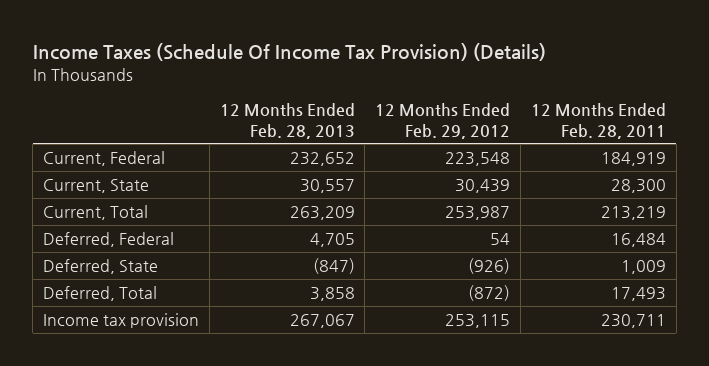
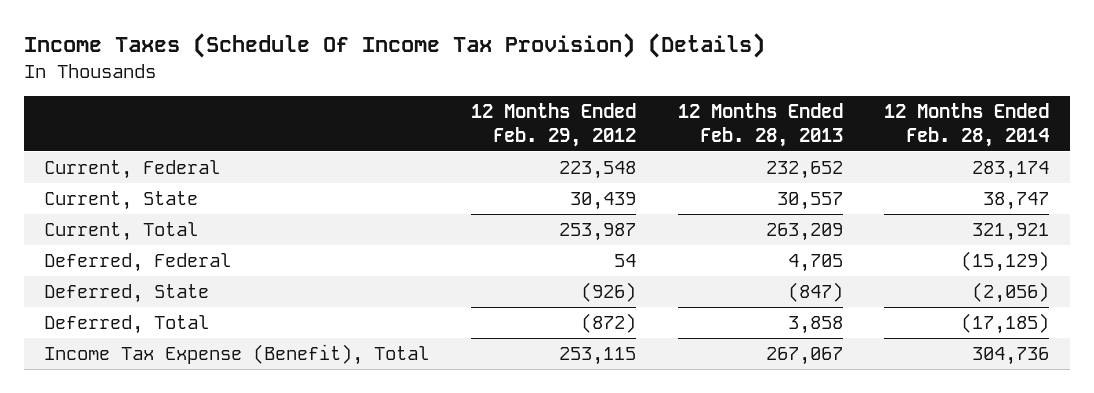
- | 12 Months Ended Feb. 28, 2013 | 12 Months Ended Feb. 29, 2012 | 12 Months Ended Feb. 28, 2011
+ | 12 Months Ended Feb. 29, 2012 | 12 Months Ended Feb. 28, 2013 | 12 Months Ended Feb. 28, 2014
- Income tax provision | 267,067 | 253,115 | 230,711
+ Income Tax Expense (Benefit), Total | 253,115 | 267,067 | 304,736

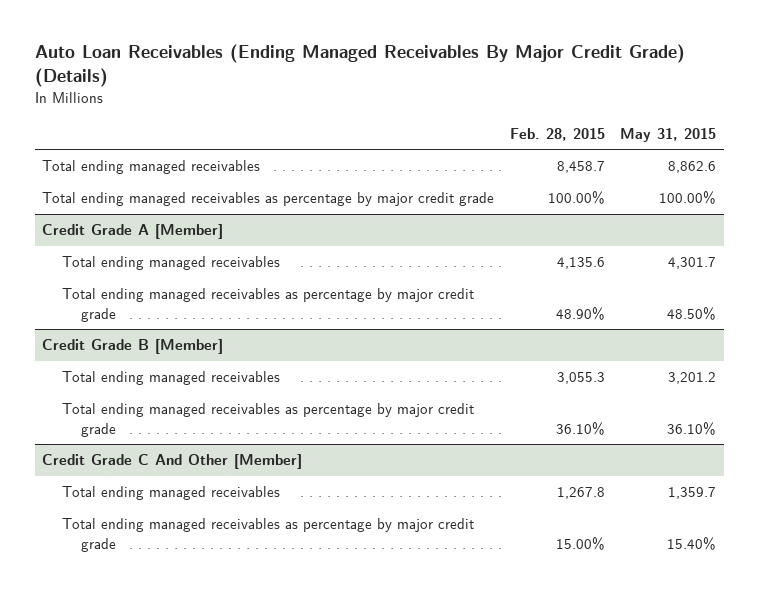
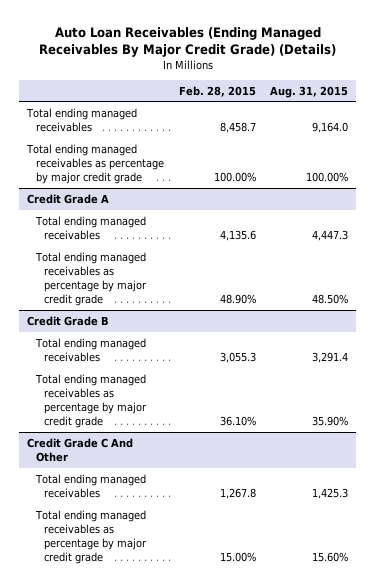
- | Feb. 28, 2015 | May 31, 2015
+ | Feb. 28, 2015 | Aug. 31, 2015
- Credit Grade A [Member]
+ Credit Grade A
- Credit Grade B [Member]
+ Credit Grade B
- Credit Grade C And Other [Member]
+ Credit Grade C And Other

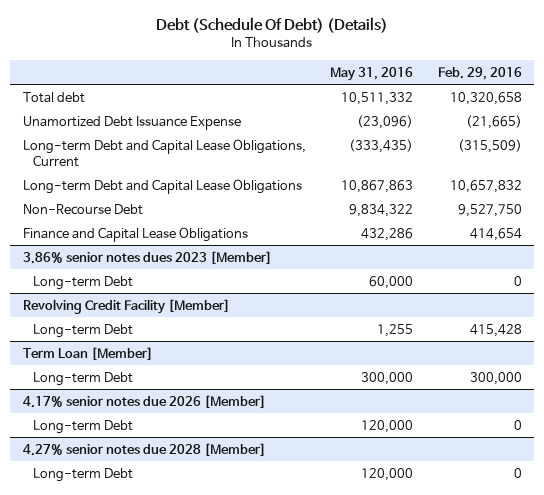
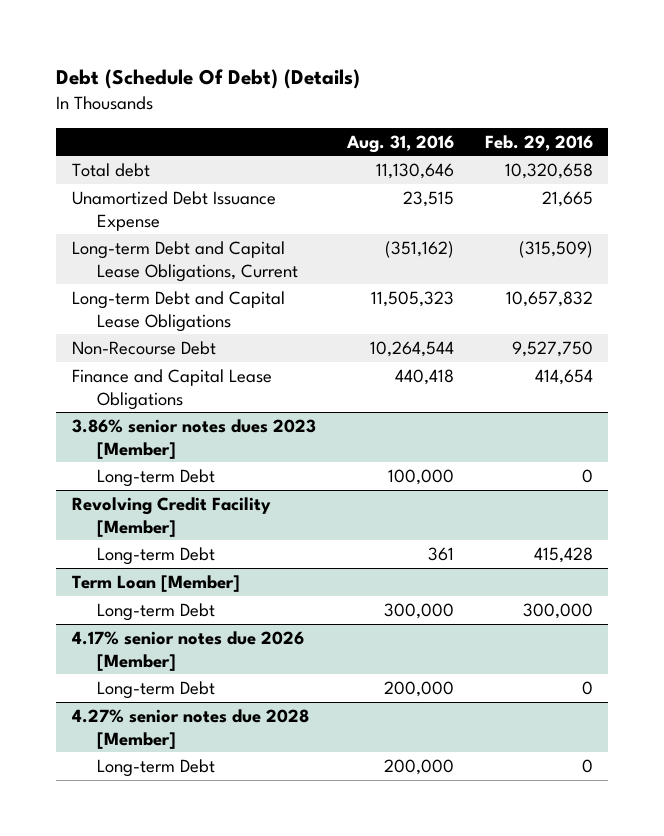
- | May 31, 2016 | Feb. 29, 2016
+ | Aug. 31, 2016 | Feb. 29, 2016
- Unamortized Debt Issuance Expense | (23,096) | (21,665)
+ Unamortized Debt Issuance Expense | 23,515 | 21,665

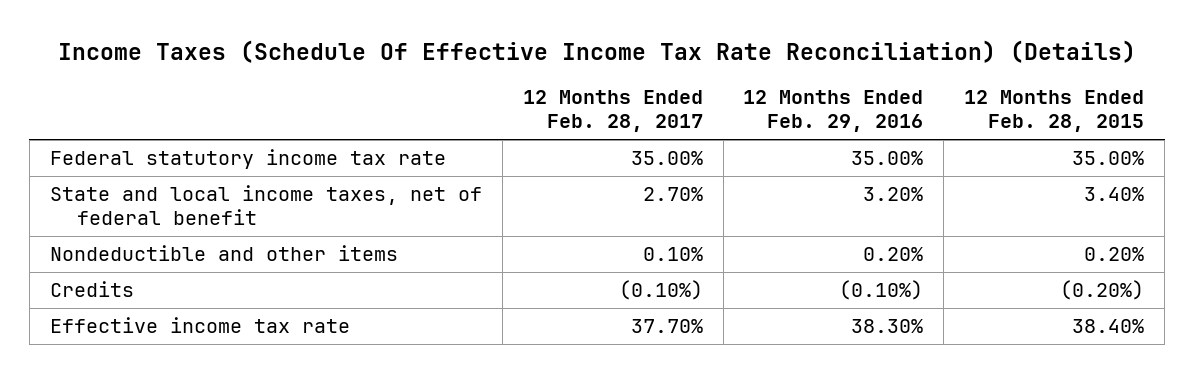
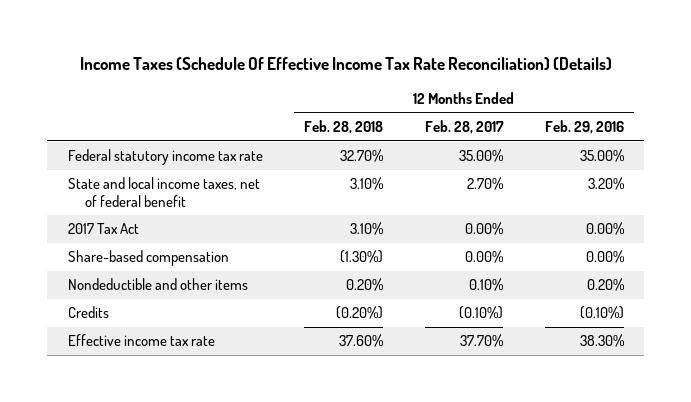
- | 12 Months Ended Feb. 28, 2017 | 12 Months Ended Feb. 29, 2016 | 12 Months Ended Feb. 28, 2015
+ | 12 Months Ended Feb. 28, 2018 | 12 Months Ended Feb. 28, 2017 | 12 Months Ended Feb. 29, 2016
+ 2017 Tax Act | 3.10% | 0.00% | 0.00%
+ Share-based compensation | (1.30%) | 0.00% | 0.00%

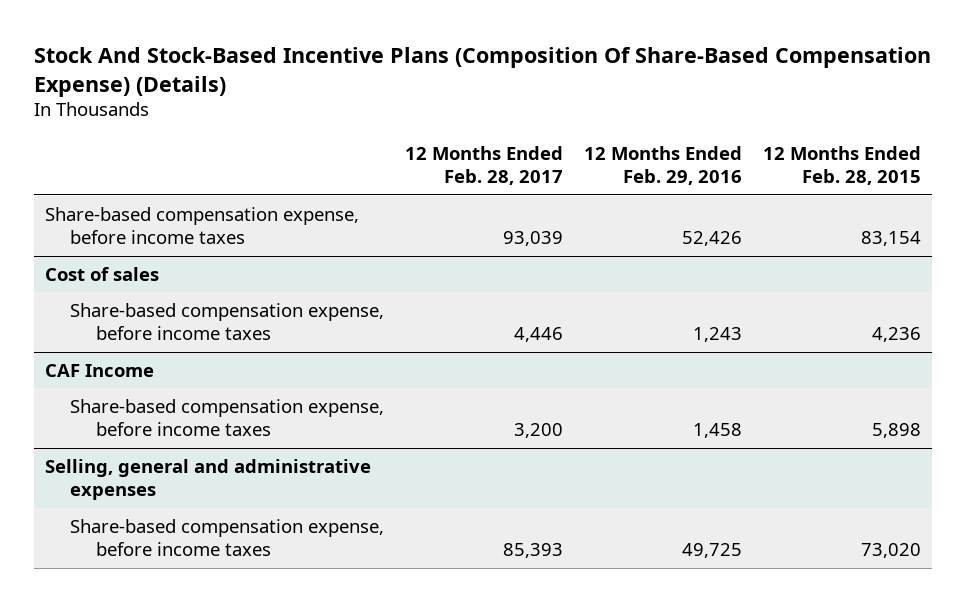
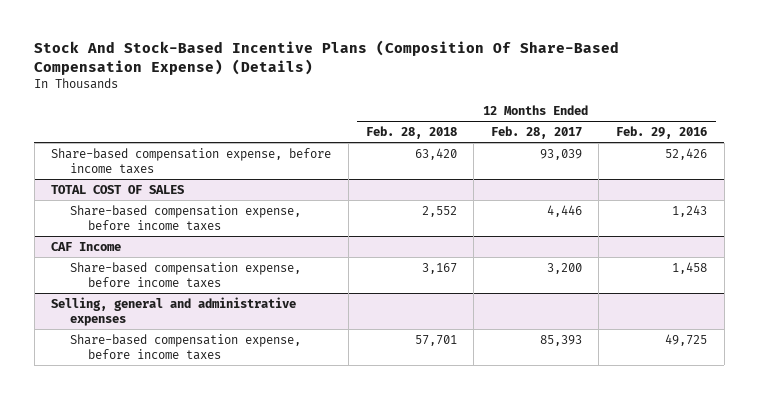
- | 12 Months Ended Feb. 28, 2017 | 12 Months Ended Feb. 29, 2016 | 12 Months Ended Feb. 28, 2015
+ | 12 Months Ended Feb. 28, 2018 | 12 Months Ended Feb. 28, 2017 | 12 Months Ended Feb. 29, 2016
- Cost of sales
+ TOTAL COST OF SALES

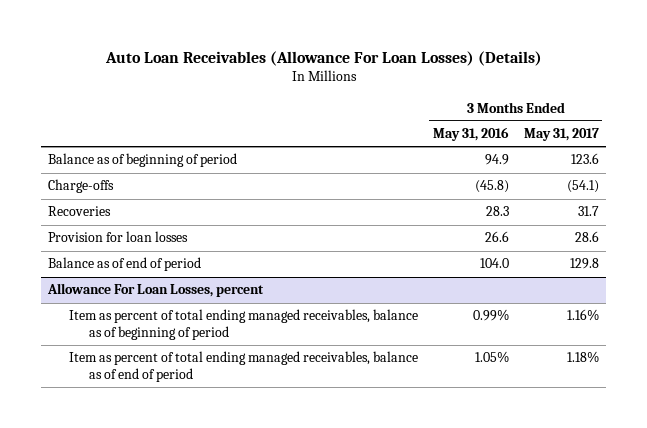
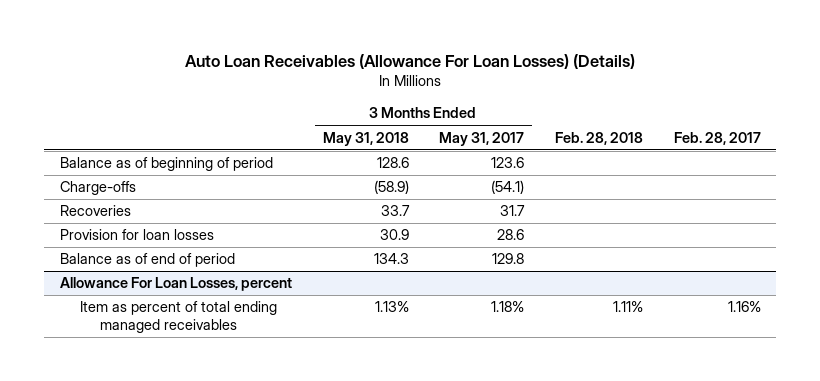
- | 3 Months Ended May 31, 2016 | 3 Months Ended May 31, 2017
+ | 3 Months Ended May 31, 2018 | 3 Months Ended May 31, 2017 | Feb. 28, 2018 | Feb. 28, 2017
@ Allowance For Loan Losses, percent
- Item as percent of total ending managed receivables, balance as of beginning of period | 0.99% | 1.16%
- Item as percent of total ending managed receivables, balance as of end of period | 1.05% | 1.18%
+ Item as percent of total ending managed receivables | 1.13% | 1.18% | 1.11% | 1.16%

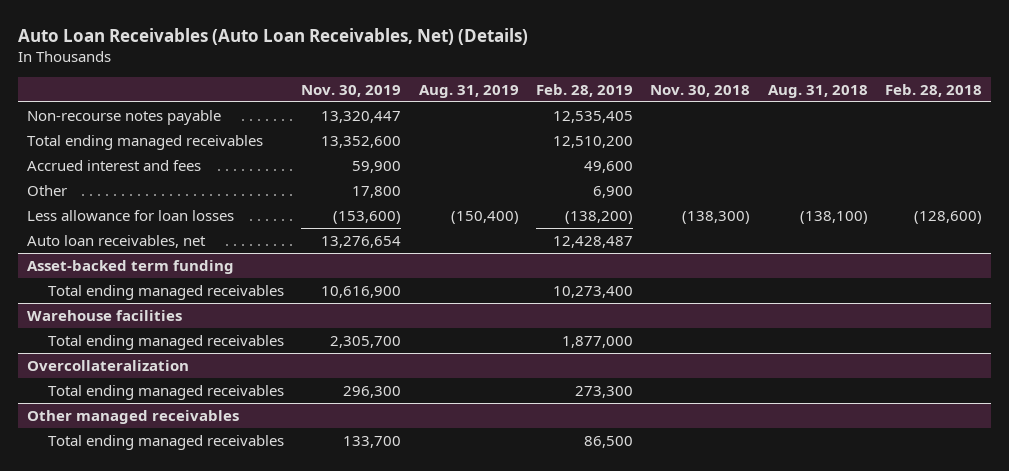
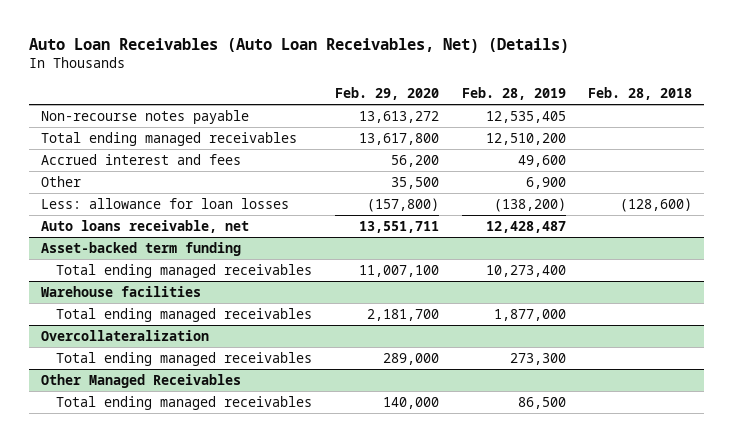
- | Nov. 30, 2019 | Aug. 31, 2019 | Feb. 28, 2019 | Nov. 30, 2018 | Aug. 31, 2018 | Feb. 28, 2018
+ | Feb. 29, 2020 | Feb. 28, 2019 | Feb. 28, 2018
- Less allowance for loan losses | (153,600) | (150,400) | (138,200) | (138,300) | (138,100) | (128,600)
- Auto loan receivables, net | 13,276,654 | | 12,428,487 | | |
+ Less: allowance for loan losses | (157,800) | (138,200) | (128,600)
+ Auto loans receivable, net | 13,551,711 | 12,428,487 |
- Other managed receivables
+ Other Managed Receivables

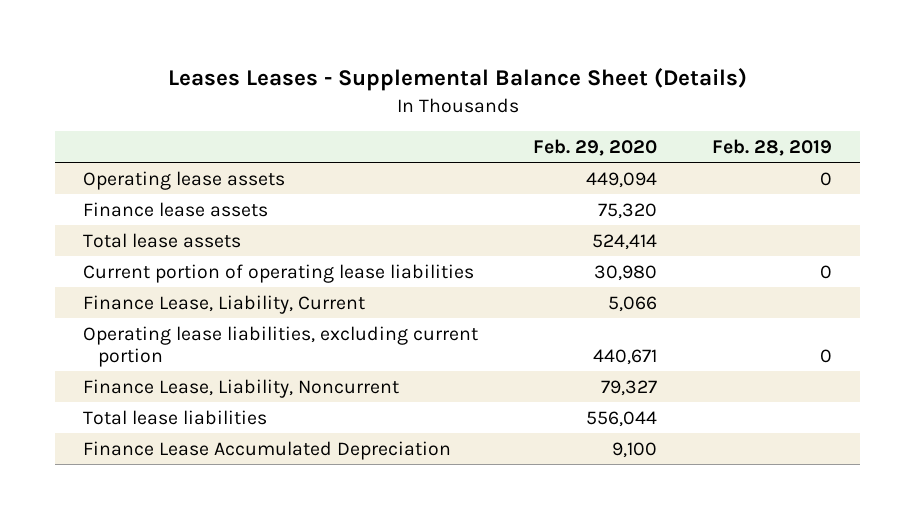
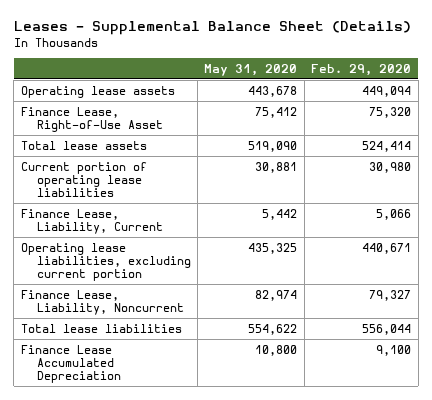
- Leases Leases - Supplemental Balance Sheet (Details)
+ Leases - Supplemental Balance Sheet (Details)
- | Feb. 29, 2020 | Feb. 28, 2019
+ | May 31, 2020 | Feb. 29, 2020
- Finance lease assets | 75,320 |
+ Finance Lease, Right-of-Use Asset | 75,412 | 75,320

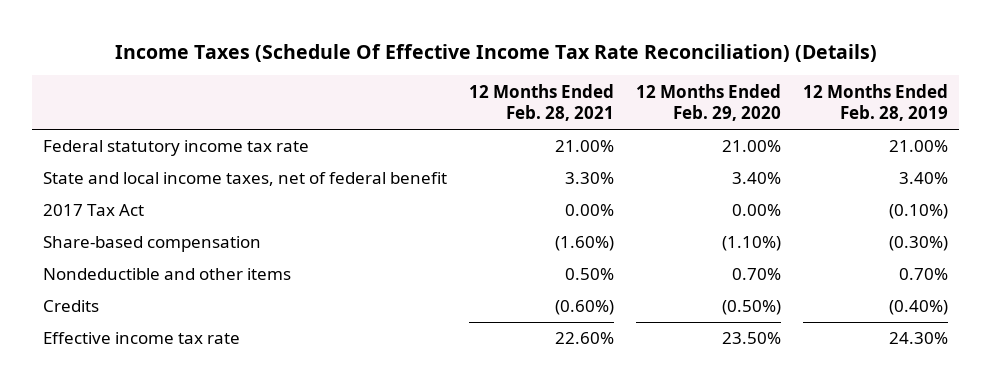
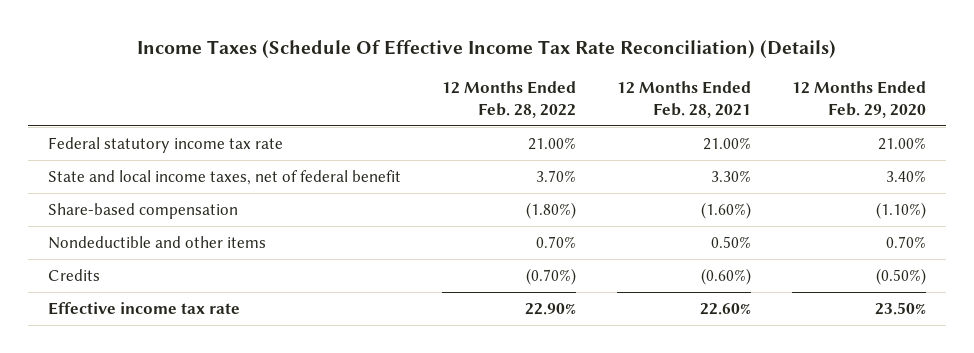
- | 12 Months Ended Feb. 28, 2021 | 12 Months Ended Feb. 29, 2020 | 12 Months Ended Feb. 28, 2019
+ | 12 Months Ended Feb. 28, 2022 | 12 Months Ended Feb. 28, 2021 | 12 Months Ended Feb. 29, 2020
- 2017 Tax Act | 0.00% | 0.00% | (0.10%)

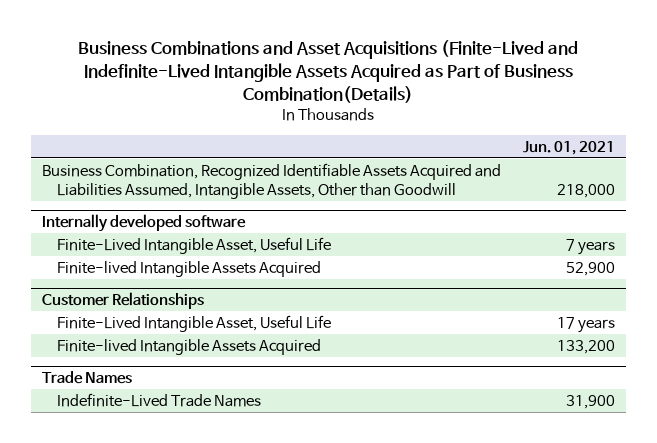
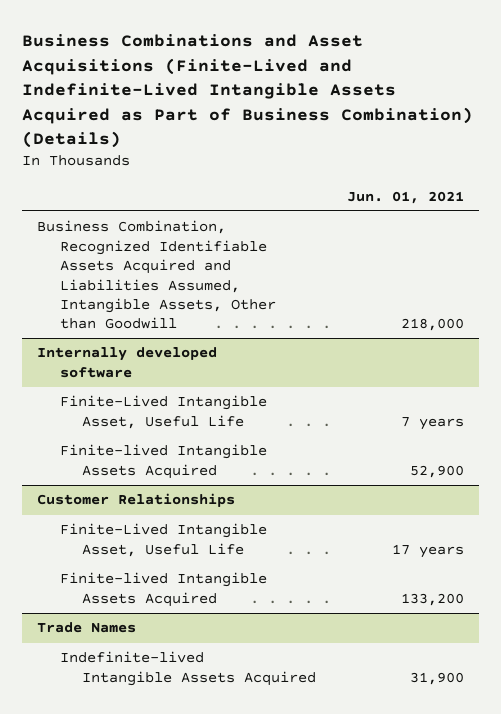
- Business Combinations and Asset Acquisitions (Finite-Lived and Indefinite-Lived Intangible Assets Acquired as Part of Business Combination(Details)
+ Business Combinations and Asset Acquisitions (Finite-Lived and Indefinite-Lived Intangible Assets Acquired as Part of Business Combination) (Details)
@ Trade Names
- Indefinite-Lived Trade Names | 31,900
+ Indefinite-lived Intangible Assets Acquired | 31,900

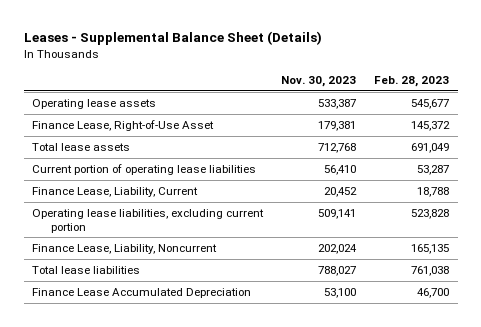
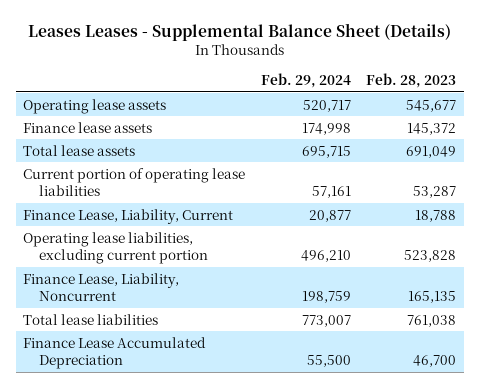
- Leases - Supplemental Balance Sheet (Details)
+ Leases Leases - Supplemental Balance Sheet (Details)
- | Nov. 30, 2023 | Feb. 28, 2023
+ | Feb. 29, 2024 | Feb. 28, 2023
- Finance Lease, Right-of-Use Asset | 179,381 | 145,372
+ Finance lease assets | 174,998 | 145,372

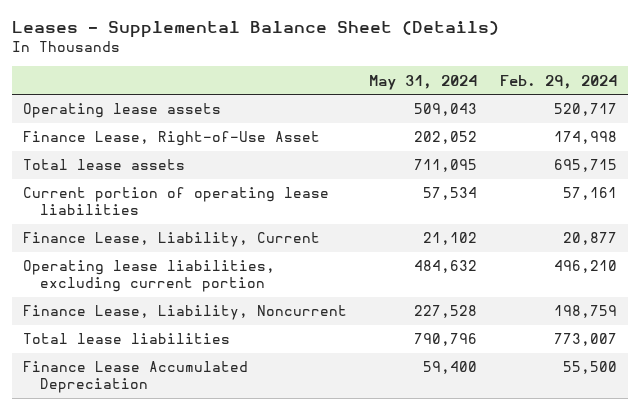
- Leases Leases - Supplemental Balance Sheet (Details)
+ Leases - Supplemental Balance Sheet (Details)
- | Feb. 29, 2024 | Feb. 28, 2023
+ | May 31, 2024 | Feb. 29, 2024
- Finance lease assets | 174,998 | 145,372
+ Finance Lease, Right-of-Use Asset | 202,052 | 174,998

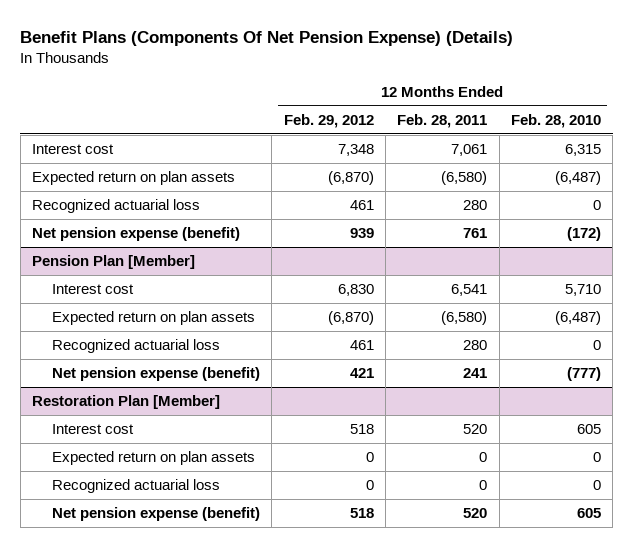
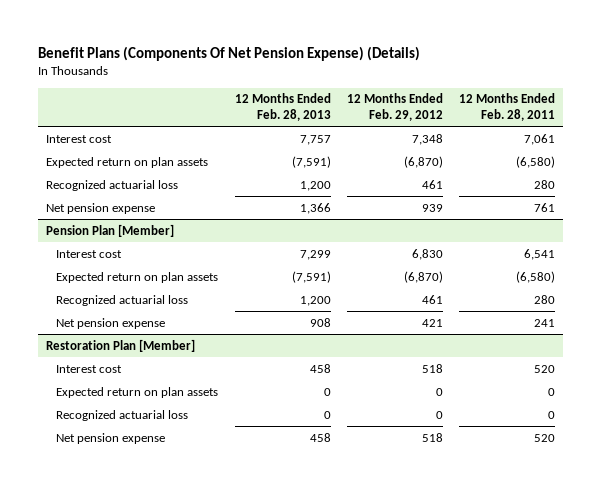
- | 12 Months Ended Feb. 29, 2012 | 12 Months Ended Feb. 28, 2011 | 12 Months Ended Feb. 28, 2010
+ | 12 Months Ended Feb. 28, 2013 | 12 Months Ended Feb. 29, 2012 | 12 Months Ended Feb. 28, 2011
- Net pension expense (benefit) | 939 | 761 | (172)
+ Net pension expense | 1,366 | 939 | 761
@ Pension Plan [Member]
- Net pension expense (benefit) | 421 | 241 | (777)
+ Net pension expense | 908 | 421 | 241
@ Restoration Plan [Member]
- Net pension expense (benefit) | 518 | 520 | 605
+ Net pension expense | 458 | 518 | 520

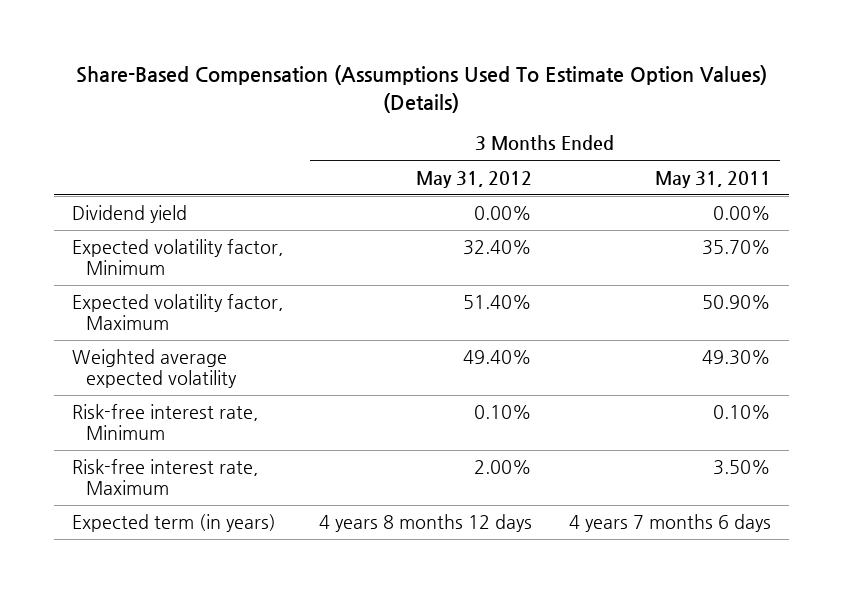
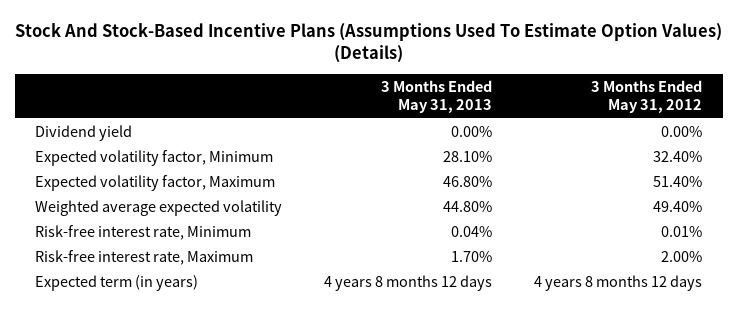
- Share-Based Compensation (Assumptions Used To Estimate Option Values) (Details)
+ Stock And Stock-Based Incentive Plans (Assumptions Used To Estimate Option Values) (Details)
- | 3 Months Ended May 31, 2012 | 3 Months Ended May 31, 2011
+ | 3 Months Ended May 31, 2013 | 3 Months Ended May 31, 2012
- Risk-free interest rate, Minimum | 0.10% | 0.10%
+ Risk-free interest rate, Minimum | 0.04% | 0.01%

